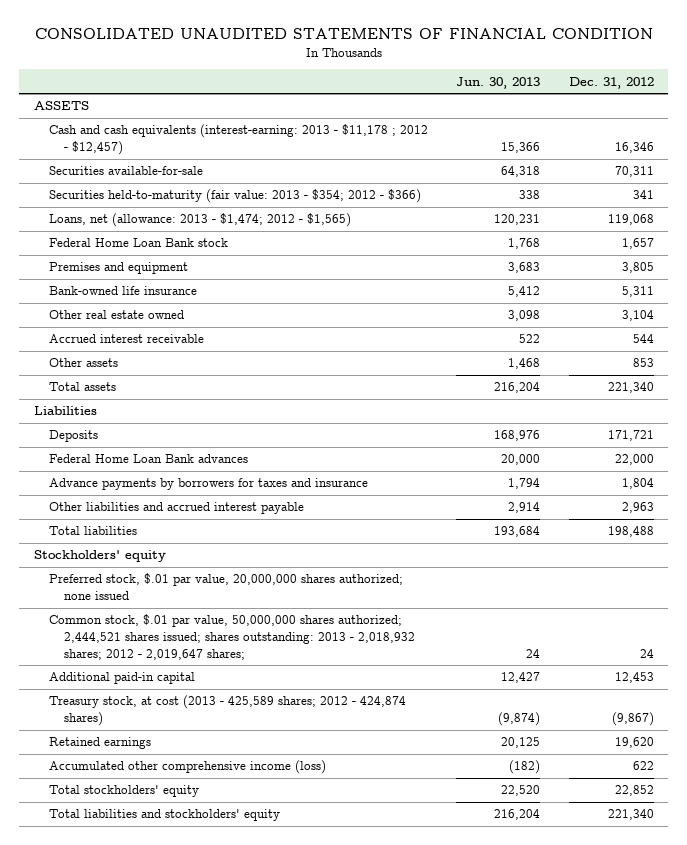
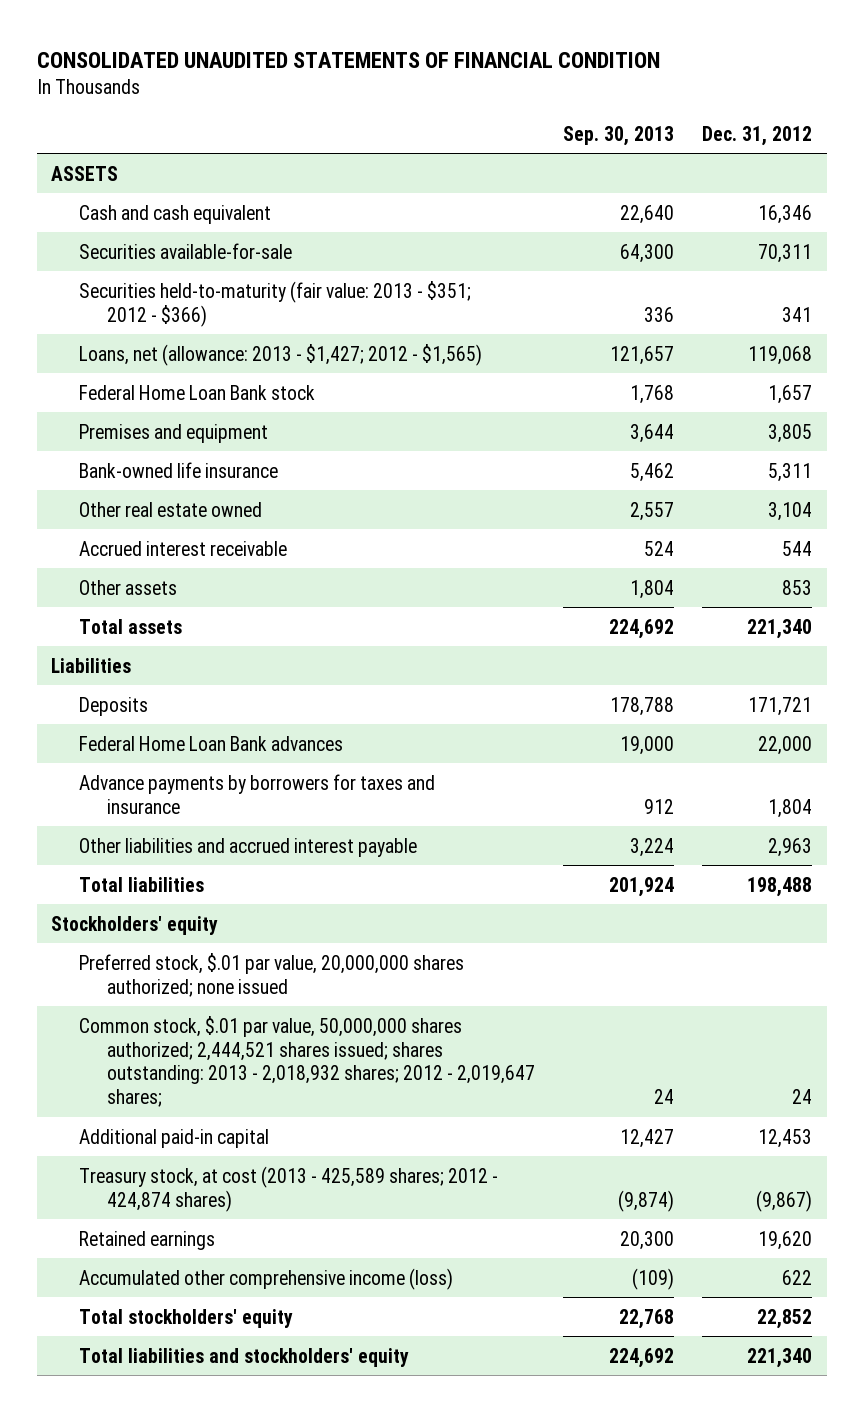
- | Jun. 30, 2013 | Dec. 31, 2012
+ | Sep. 30, 2013 | Dec. 31, 2012
- Cash and cash equivalents (interest-earning: 2013 - $11,178 ; 2012 - $12,457) | 15,366 | 16,346
+ Cash and cash equivalent | 22,640 | 16,346
- Securities held-to-maturity (fair value: 2013 - $354; 2012 - $366) | 338 | 341
- Loans, net (allowance: 2013 - $1,474; 2012 - $1,565) | 120,231 | 119,068
+ Securities held-to-maturity (fair value: 2013 - $351; 2012 - $366) | 336 | 341
+ Loans, net (allowance: 2013 - $1,427; 2012 - $1,565) | 121,657 | 119,068

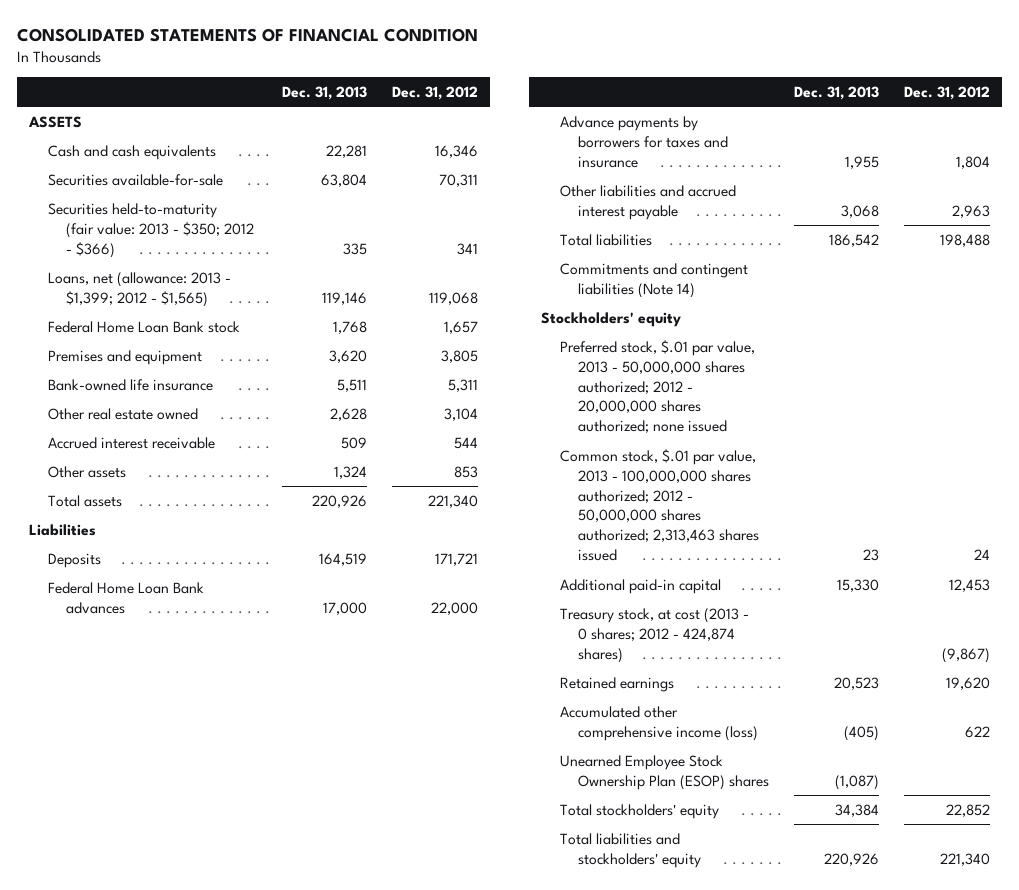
- CONSOLIDATED UNAUDITED STATEMENTS OF FINANCIAL CONDITION
+ CONSOLIDATED STATEMENTS OF FINANCIAL CONDITION
- | Sep. 30, 2013 | Dec. 31, 2012
+ | Dec. 31, 2013 | Dec. 31, 2012
- Cash and cash equivalent | 22,640 | 16,346
+ Cash and cash equivalents | 22,281 | 16,346
- Securities held-to-maturity (fair value: 2013 - $351; 2012 - $366) | 336 | 341
- Loans, net (allowance: 2013 - $1,427; 2012 - $1,565) | 121,657 | 119,068
+ Securities held-to-maturity (fair value: 2013 - $350; 2012 - $366) | 335 | 341
+ Loans, net (allowance: 2013 - $1,399; 2012 - $1,565) | 119,146 | 119,068
+ Commitments and contingent liabilities (Note 14)
- Preferred stock, $.01 par value, 20,000,000 shares authorized; none issued
- Common stock, $.01 par value, 50,000,000 shares authorized; 2,444,521 shares issued; shares outstanding: 2013 - 2,018,932 shares; 2012 - 2,019,647 shares; | 24 | 24
+ Preferred stock, $.01 par value, 2013 - 50,000,000 shares authorized; 2012 - 20,000,000 shares authorized; none issued
+ Common stock, $.01 par value, 2013 - 100,000,000 shares authorized; 2012 - 50,000,000 shares authorized; 2,313,463 shares issued | 23 | 24
- Treasury stock, at cost (2013 - 425,589 shares; 2012 - 424,874 shares) | (9,874) | (9,867)
+ Treasury stock, at cost (2013 - 0 shares; 2012 - 424,874 shares) | | (9,867)
+ Unearned Employee Stock Ownership Plan (ESOP) shares | (1,087) |

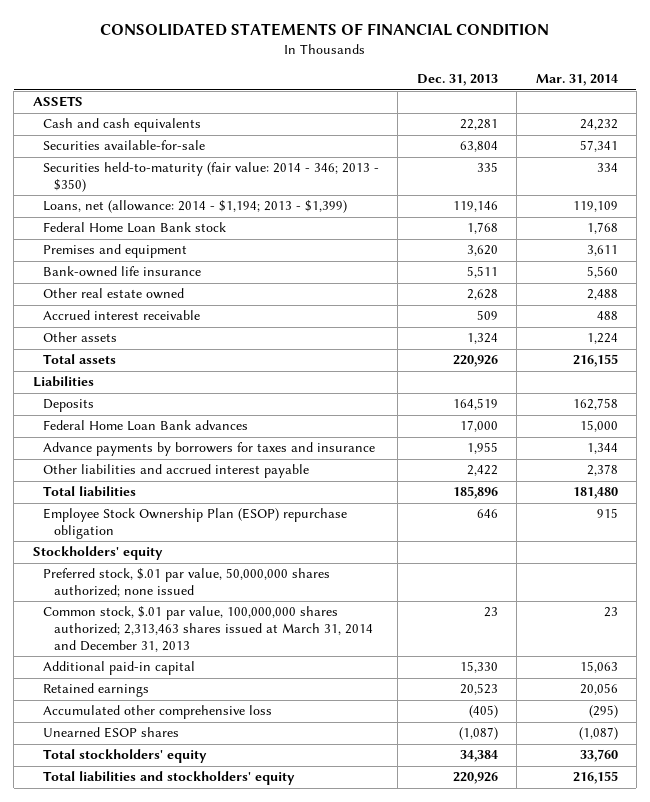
- | Dec. 31, 2013 | Dec. 31, 2012
+ | Dec. 31, 2013 | Mar. 31, 2014
- Securities held-to-maturity (fair value: 2013 - $350; 2012 - $366) | 335 | 341
- Loans, net (allowance: 2013 - $1,399; 2012 - $1,565) | 119,146 | 119,068
+ Securities held-to-maturity (fair value: 2014 - 346; 2013 - $350) | 335 | 334
+ Loans, net (allowance: 2014 - $1,194; 2013 - $1,399) | 119,146 | 119,109
- Other liabilities and accrued interest payable | 3,068 | 2,963
- Total liabilities | 186,542 | 198,488
- Commitments and contingent liabilities (Note 14)
+ Other liabilities and accrued interest payable | 2,422 | 2,378
+ Total liabilities | 185,896 | 181,480
+ Employee Stock Ownership Plan (ESOP) repurchase obligation | 646 | 915
- Preferred stock, $.01 par value, 2013 - 50,000,000 shares authorized; 2012 - 20,000,000 shares authorized; none issued
- Common stock, $.01 par value, 2013 - 100,000,000 shares authorized; 2012 - 50,000,000 shares authorized; 2,313,463 shares issued | 23 | 24
+ Preferred stock, $.01 par value, 50,000,000 shares authorized; none issued
+ Common stock, $.01 par value, 100,000,000 shares authorized; 2,313,463 shares issued at March 31, 2014 and December 31, 2013 | 23 | 23
- Treasury stock, at cost (2013 - 0 shares; 2012 - 424,874 shares) | | (9,867)
- Accumulated other comprehensive income (loss) | (405) | 622
- Unearned Employee Stock Ownership Plan (ESOP) shares | (1,087) |
+ Accumulated other comprehensive loss | (405) | (295)
+ Unearned ESOP shares | (1,087) | (1,087)

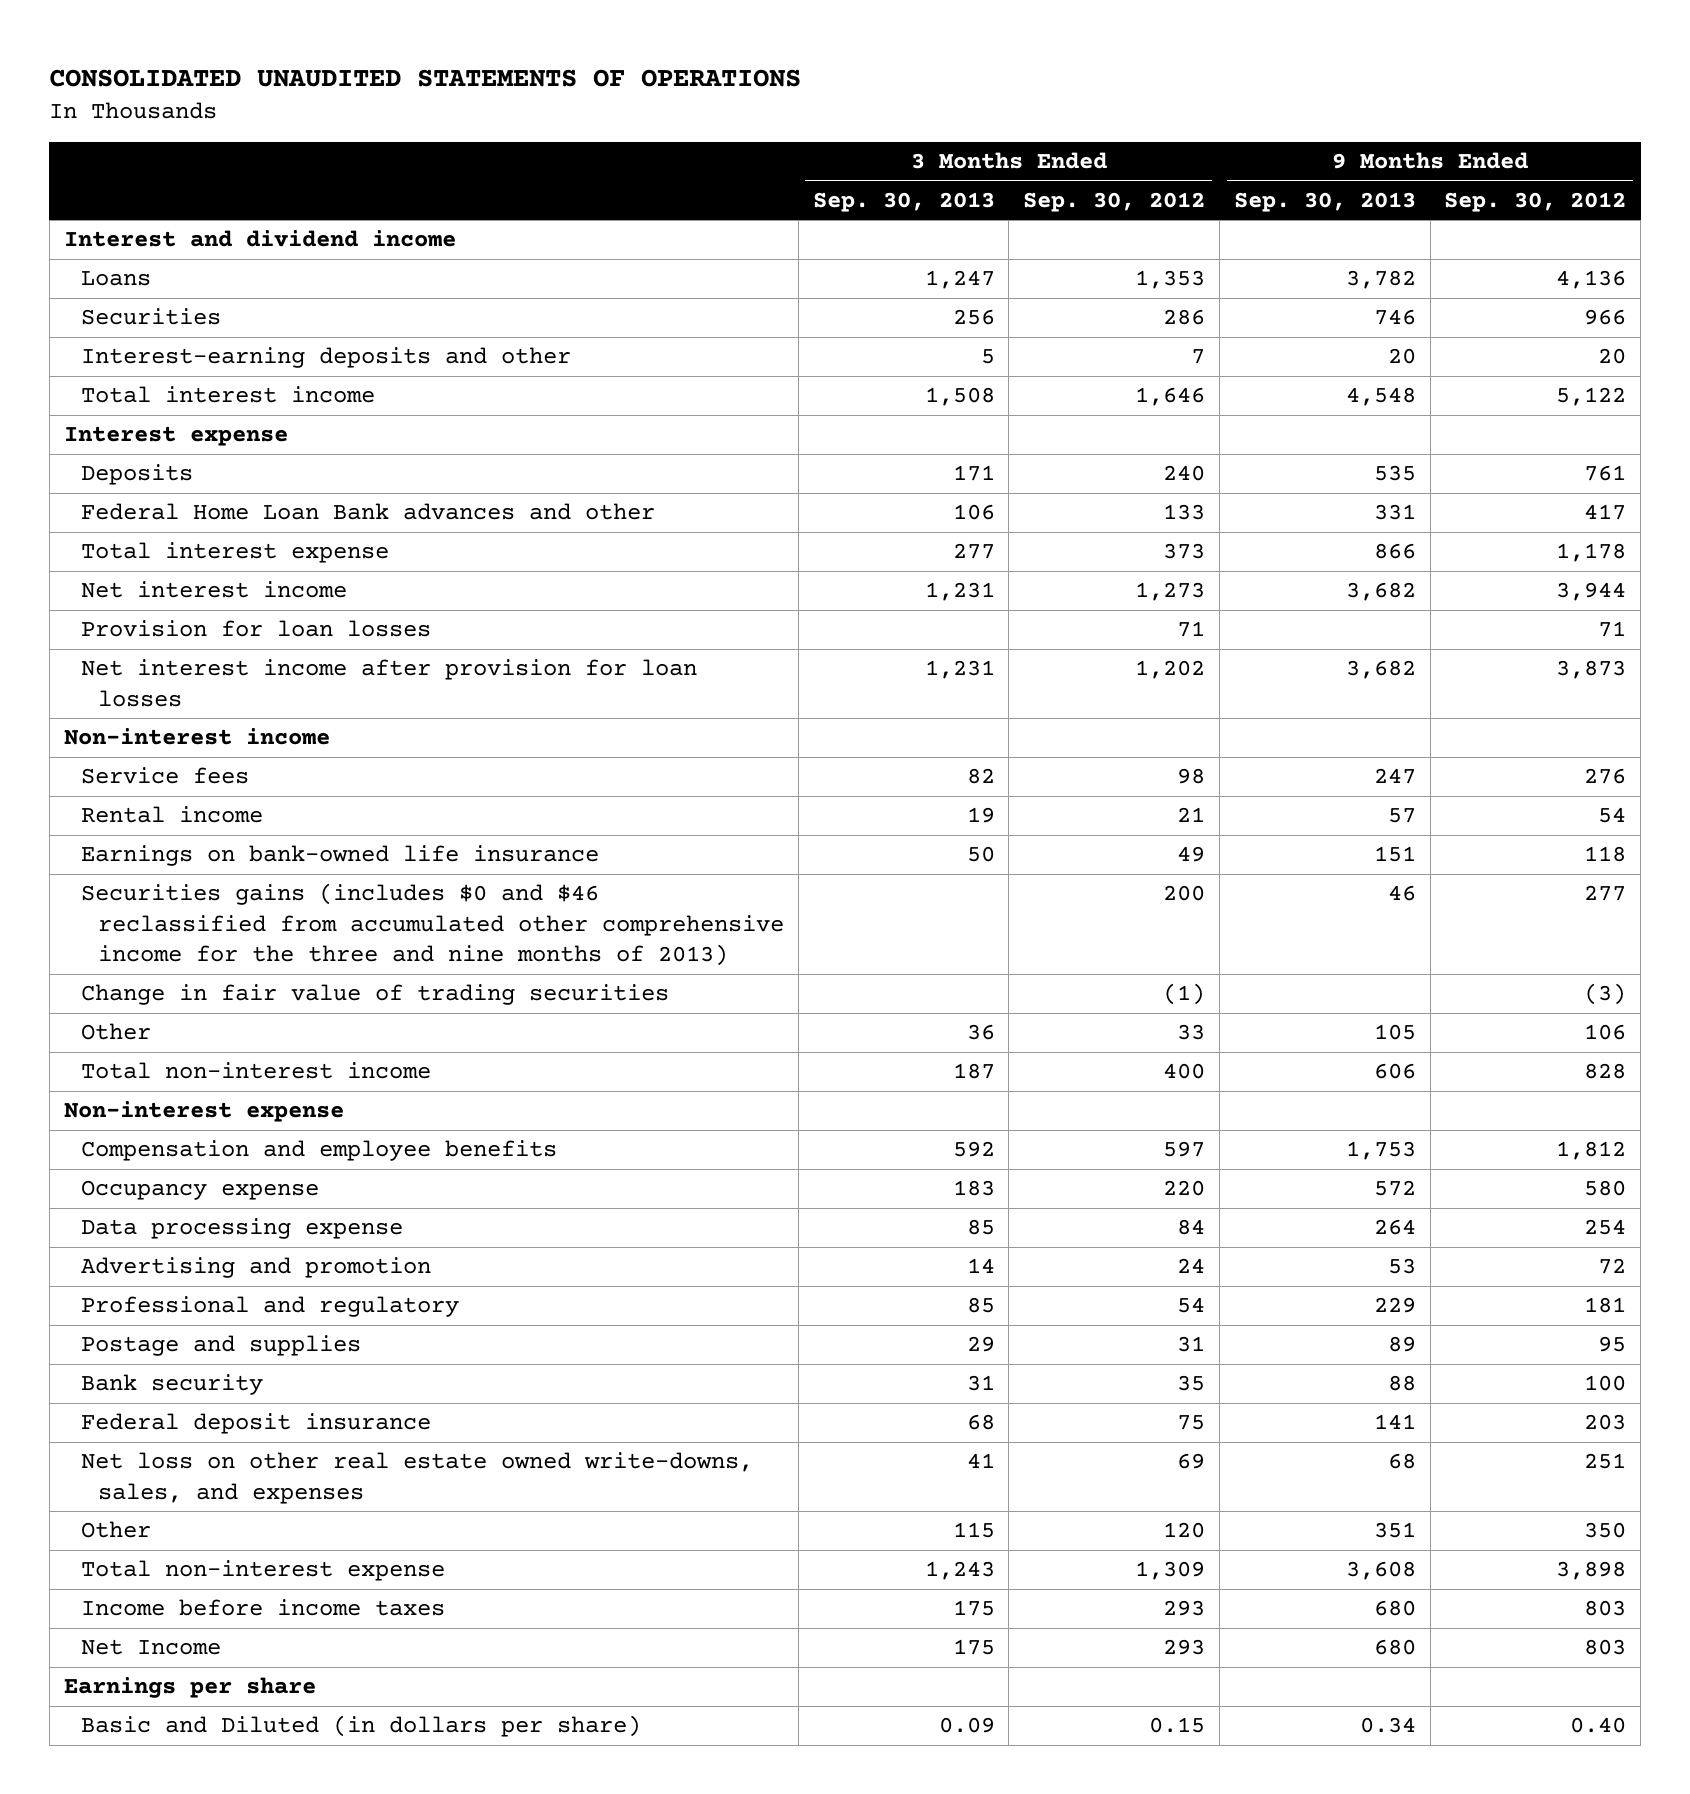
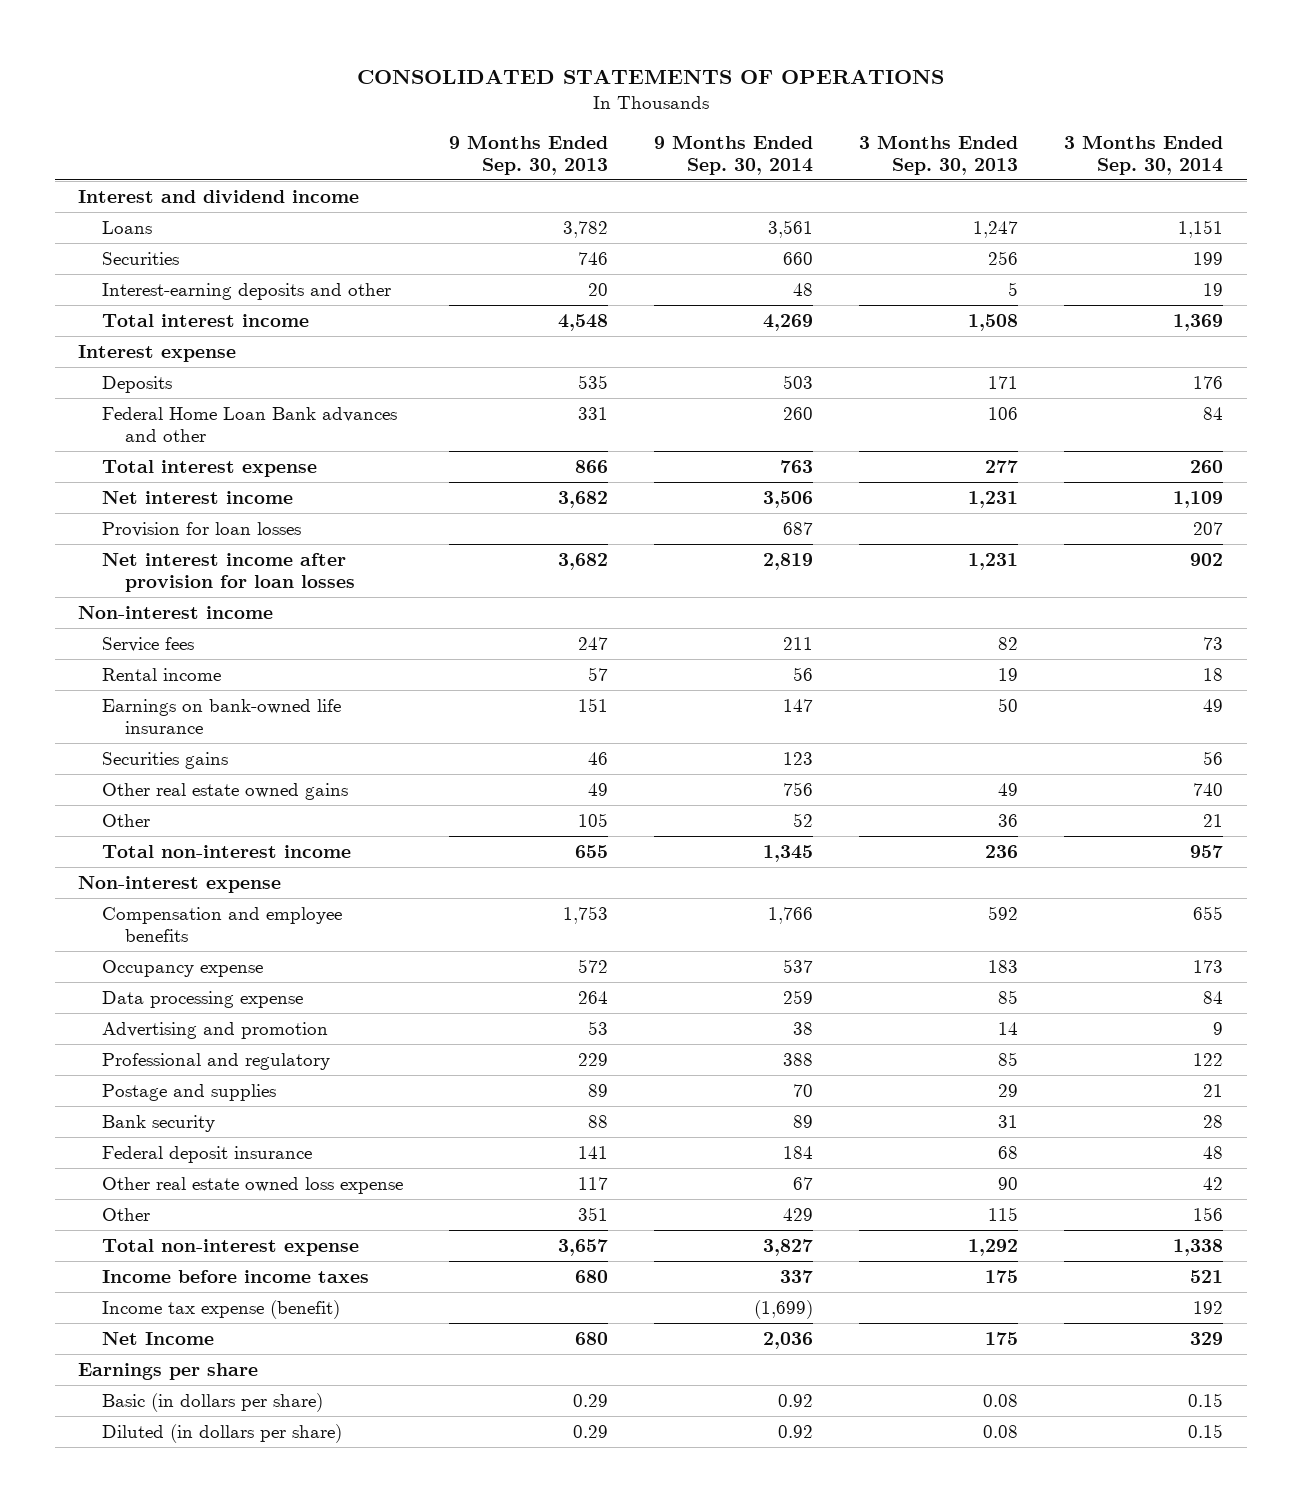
- CONSOLIDATED UNAUDITED STATEMENTS OF OPERATIONS
+ CONSOLIDATED STATEMENTS OF OPERATIONS
- | 3 Months Ended Sep. 30, 2013 | 3 Months Ended Sep. 30, 2012 | 9 Months Ended Sep. 30, 2013 | 9 Months Ended Sep. 30, 2012
+ | 9 Months Ended Sep. 30, 2013 | 9 Months Ended Sep. 30, 2014 | 3 Months Ended Sep. 30, 2013 | 3 Months Ended Sep. 30, 2014
- Securities gains (includes $0 and $46 reclassified from accumulated other comprehensive income for the three and nine months of 2013) | | 200 | 46 | 277
- Change in fair value of trading securities | | (1) | | (3)
+ Securities gains | 46 | 123 | | 56
+ Other real estate owned gains | 49 | 756 | 49 | 740
- Total non-interest income | 187 | 400 | 606 | 828
+ Total non-interest income | 655 | 1,345 | 236 | 957
- Net loss on other real estate owned write-downs, sales, and expenses | 41 | 69 | 68 | 251
+ Other real estate owned loss expense | 117 | 67 | 90 | 42
- Total non-interest expense | 1,243 | 1,309 | 3,608 | 3,898
+ Total non-interest expense | 3,657 | 3,827 | 1,292 | 1,338
+ Income tax expense (benefit) | | (1,699) | | 192
- Basic and Diluted (in dollars per share) | 0.09 | 0.15 | 0.34 | 0.40
+ Basic (in dollars per share) | 0.29 | 0.92 | 0.08 | 0.15
+ Diluted (in dollars per share) | 0.29 | 0.92 | 0.08 | 0.15

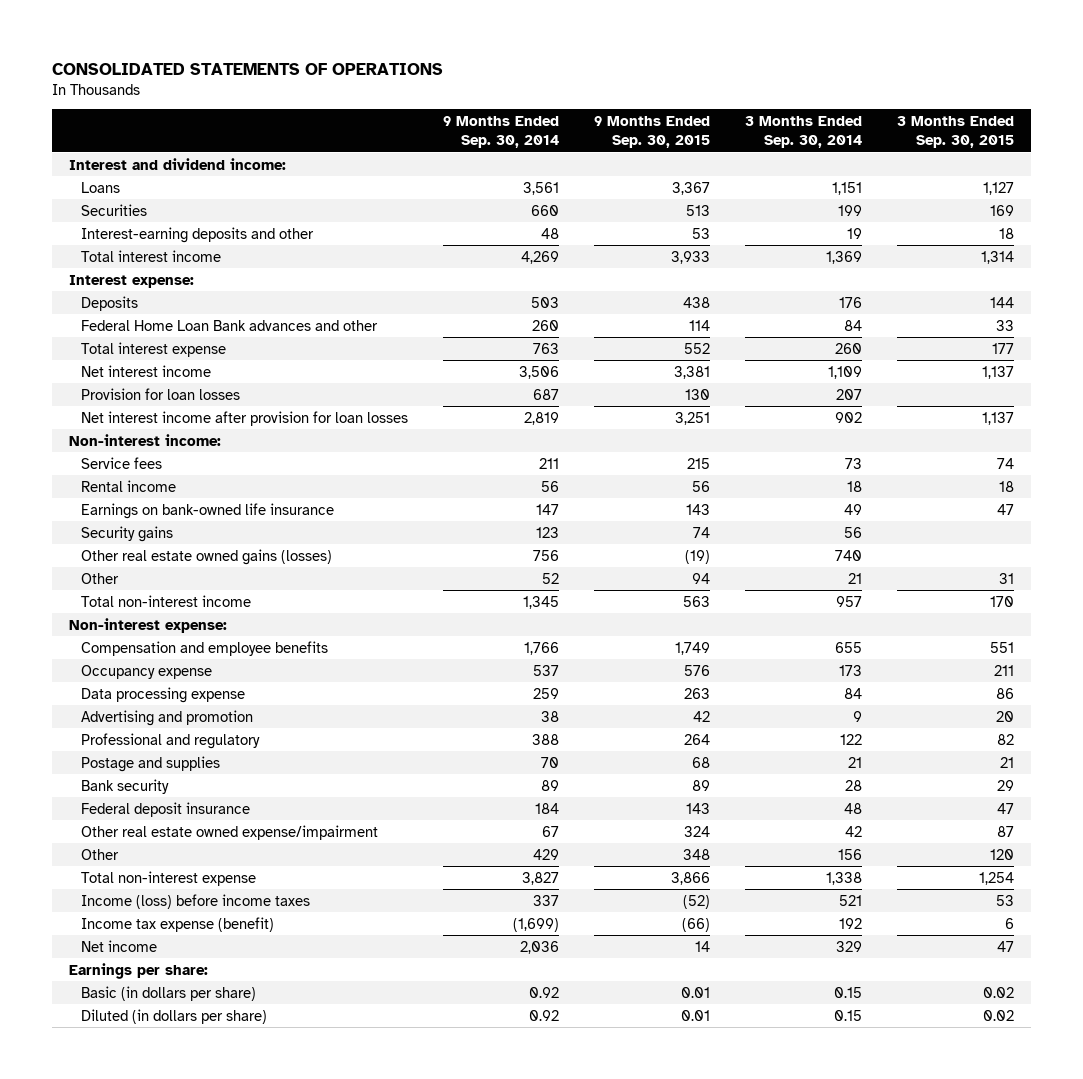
- | 9 Months Ended Sep. 30, 2013 | 9 Months Ended Sep. 30, 2014 | 3 Months Ended Sep. 30, 2013 | 3 Months Ended Sep. 30, 2014
+ | 9 Months Ended Sep. 30, 2014 | 9 Months Ended Sep. 30, 2015 | 3 Months Ended Sep. 30, 2014 | 3 Months Ended Sep. 30, 2015
- Interest and dividend income
+ Interest and dividend income:
- Interest expense
+ Interest expense:
- Non-interest income
+ Non-interest income:
- Securities gains | 46 | 123 | | 56
- Other real estate owned gains | 49 | 756 | 49 | 740
+ Security gains | 123 | 74 | 56 |
+ Other real estate owned gains (losses) | 756 | (19) | 740 |
- Non-interest expense
+ Non-interest expense:
- Other real estate owned loss expense | 117 | 67 | 90 | 42
+ Other real estate owned expense/impairment | 67 | 324 | 42 | 87
- Income before income taxes | 680 | 337 | 175 | 521
+ Income (loss) before income taxes | 337 | (52) | 521 | 53
- Net Income | 680 | 2,036 | 175 | 329
- Earnings per share
+ Net income | 2,036 | 14 | 329 | 47
+ Earnings per share:

